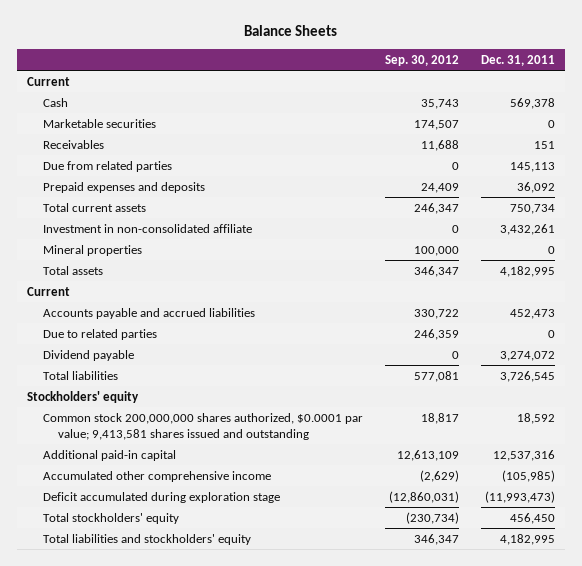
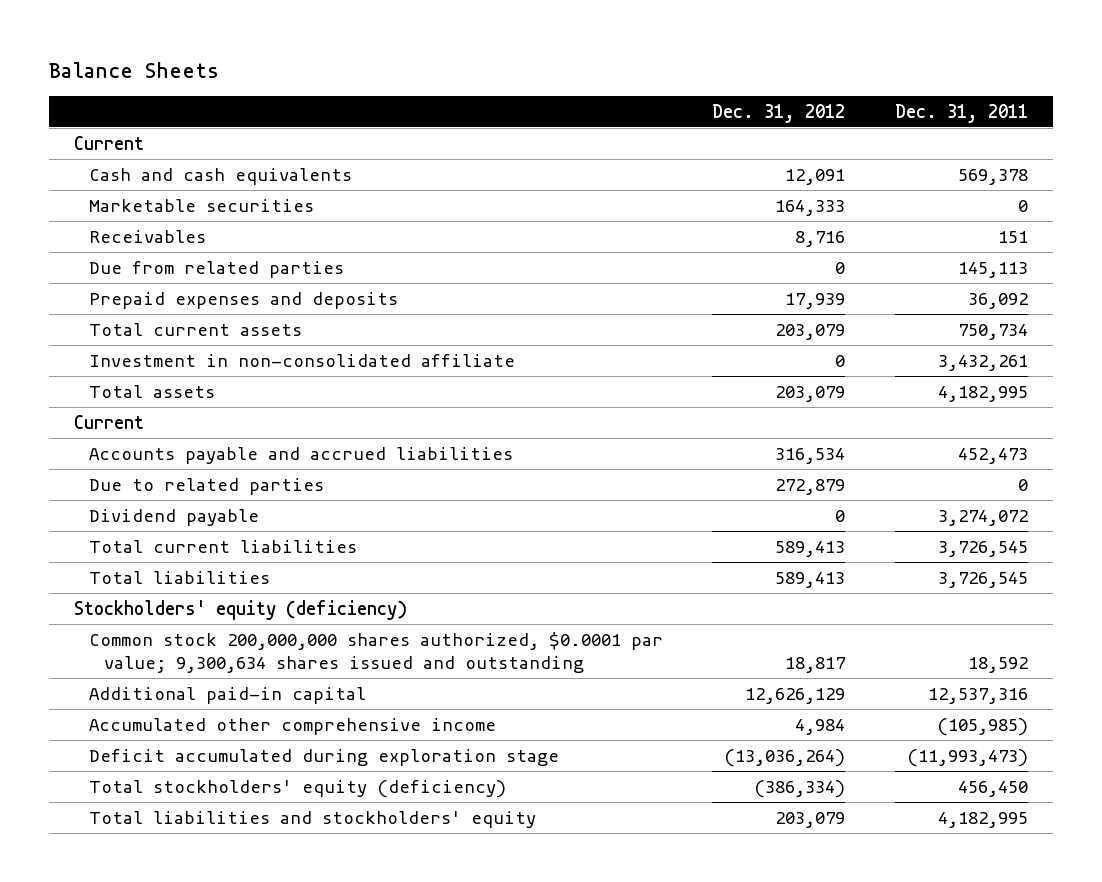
- | Sep. 30, 2012 | Dec. 31, 2011
+ | Dec. 31, 2012 | Dec. 31, 2011
- Cash | 35,743 | 569,378
+ Cash and cash equivalents | 12,091 | 569,378
- Mineral properties | 100,000 | 0
+ Total current liabilities | 589,413 | 3,726,545
- Stockholders' equity
- Common stock 200,000,000 shares authorized, $0.0001 par value; 9,413,581 shares issued and outstanding | 18,817 | 18,592
+ Stockholders' equity (deficiency)
+ Common stock 200,000,000 shares authorized, $0.0001 par value; 9,300,634 shares issued and outstanding | 18,817 | 18,592
- Total stockholders' equity | (230,734) | 456,450
+ Total stockholders' equity (deficiency) | (386,334) | 456,450

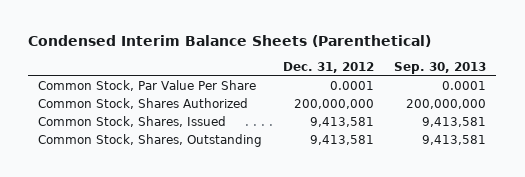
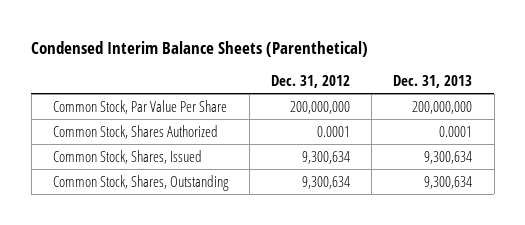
- | Dec. 31, 2012 | Sep. 30, 2013
+ | Dec. 31, 2012 | Dec. 31, 2013
- Common Stock, Par Value Per Share | 0.0001 | 0.0001
- Common Stock, Shares Authorized | 200,000,000 | 200,000,000
- Common Stock, Shares, Issued | 9,413,581 | 9,413,581
- Common Stock, Shares, Outstanding | 9,413,581 | 9,413,581
+ Common Stock, Par Value Per Share | 200,000,000 | 200,000,000
+ Common Stock, Shares Authorized | 0.0001 | 0.0001
+ Common Stock, Shares, Issued | 9,300,634 | 9,300,634
+ Common Stock, Shares, Outstanding | 9,300,634 | 9,300,634

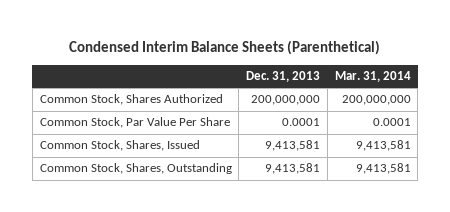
- | Dec. 31, 2012 | Dec. 31, 2013
+ | Dec. 31, 2013 | Mar. 31, 2014
- Common Stock, Par Value Per Share | 200,000,000 | 200,000,000
- Common Stock, Shares Authorized | 0.0001 | 0.0001
- Common Stock, Shares, Issued | 9,300,634 | 9,300,634
- Common Stock, Shares, Outstanding | 9,300,634 | 9,300,634
+ Common Stock, Shares Authorized | 200,000,000 | 200,000,000
+ Common Stock, Par Value Per Share | 0.0001 | 0.0001
+ Common Stock, Shares, Issued | 9,413,581 | 9,413,581
+ Common Stock, Shares, Outstanding | 9,413,581 | 9,413,581

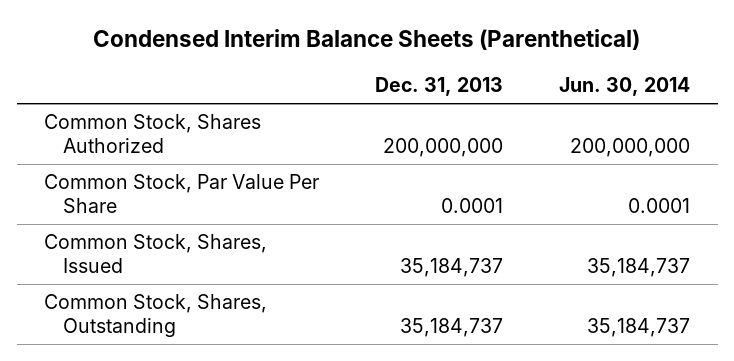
- | Dec. 31, 2013 | Mar. 31, 2014
+ | Dec. 31, 2013 | Jun. 30, 2014
- Common Stock, Shares, Issued | 9,413,581 | 9,413,581
- Common Stock, Shares, Outstanding | 9,413,581 | 9,413,581
+ Common Stock, Shares, Issued | 35,184,737 | 35,184,737
+ Common Stock, Shares, Outstanding | 35,184,737 | 35,184,737

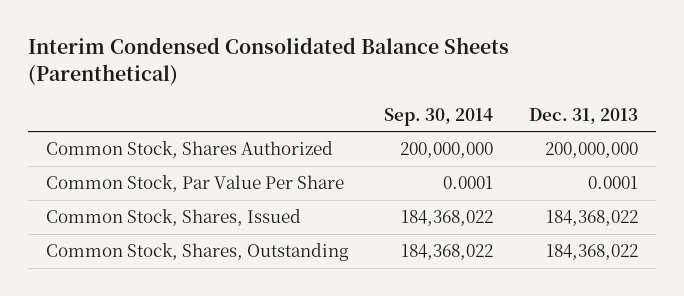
- Condensed Interim Balance Sheets (Parenthetical)
+ Interim Condensed Consolidated Balance Sheets (Parenthetical)
- | Dec. 31, 2013 | Jun. 30, 2014
+ | Sep. 30, 2014 | Dec. 31, 2013
- Common Stock, Shares, Issued | 35,184,737 | 35,184,737
- Common Stock, Shares, Outstanding | 35,184,737 | 35,184,737
+ Common Stock, Shares, Issued | 184,368,022 | 184,368,022
+ Common Stock, Shares, Outstanding | 184,368,022 | 184,368,022

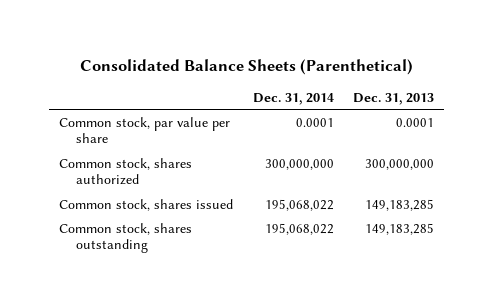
- Interim Condensed Consolidated Balance Sheets (Parenthetical)
+ Consolidated Balance Sheets (Parenthetical)
- | Sep. 30, 2014 | Dec. 31, 2013
+ | Dec. 31, 2014 | Dec. 31, 2013
- Common Stock, Shares Authorized | 200,000,000 | 200,000,000
- Common Stock, Par Value Per Share | 0.0001 | 0.0001
- Common Stock, Shares, Issued | 184,368,022 | 184,368,022
- Common Stock, Shares, Outstanding | 184,368,022 | 184,368,022
+ Common stock, par value per share | 0.0001 | 0.0001
+ Common stock, shares authorized | 300,000,000 | 300,000,000
+ Common stock, shares issued | 195,068,022 | 149,183,285
+ Common stock, shares outstanding | 195,068,022 | 149,183,285

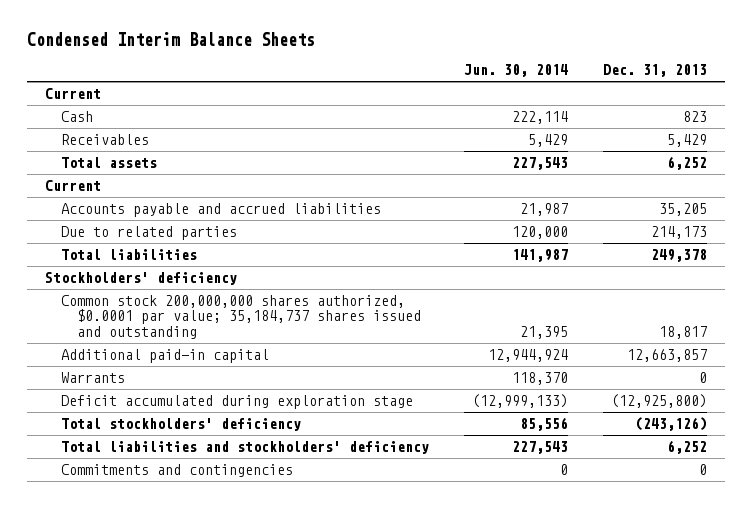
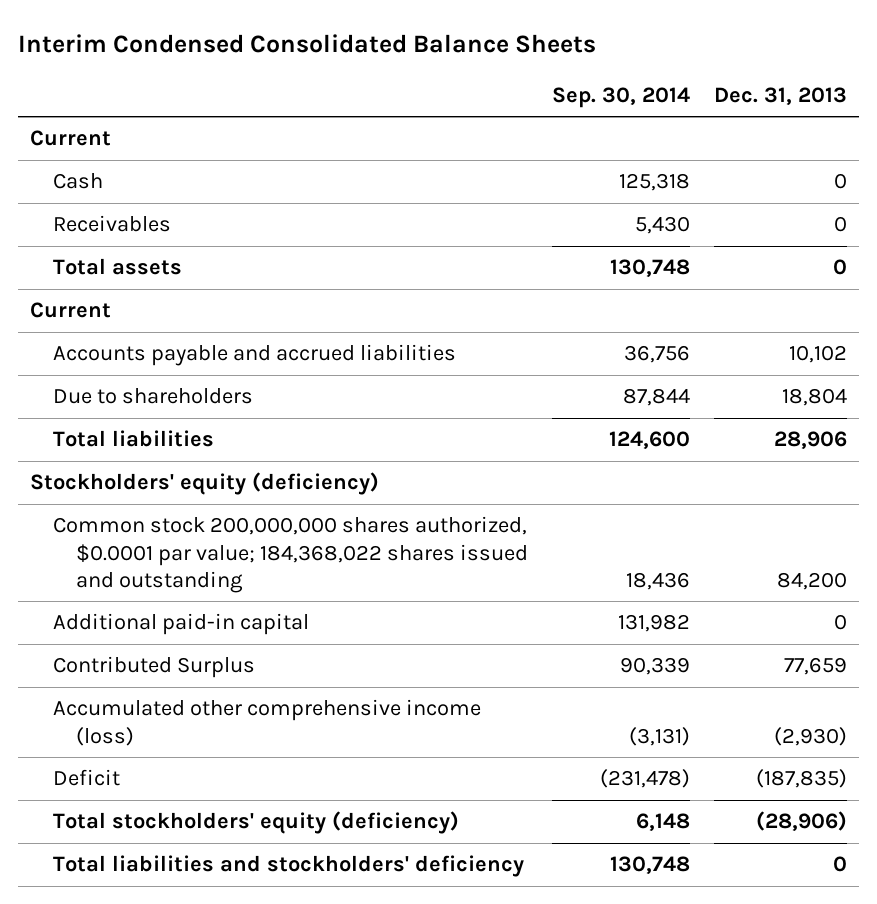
- Condensed Interim Balance Sheets
+ Interim Condensed Consolidated Balance Sheets
- | Jun. 30, 2014 | Dec. 31, 2013
+ | Sep. 30, 2014 | Dec. 31, 2013
- Cash | 222,114 | 823
- Receivables | 5,429 | 5,429
- Total assets | 227,543 | 6,252
+ Cash | 125,318 | 0
+ Receivables | 5,430 | 0
+ Total assets | 130,748 | 0
- Accounts payable and accrued liabilities | 21,987 | 35,205
- Due to related parties | 120,000 | 214,173
- Total liabilities | 141,987 | 249,378
- Stockholders' deficiency
- Common stock 200,000,000 shares authorized, $0.0001 par value; 35,184,737 shares issued and outstanding | 21,395 | 18,817
- Additional paid-in capital | 12,944,924 | 12,663,857
- Warrants | 118,370 | 0
- Deficit accumulated during exploration stage | (12,999,133) | (12,925,800)
- Total stockholders' deficiency | 85,556 | (243,126)
- Total liabilities and stockholders' deficiency | 227,543 | 6,252
- Commitments and contingencies | 0 | 0
+ Accounts payable and accrued liabilities | 36,756 | 10,102
+ Due to shareholders | 87,844 | 18,804
+ Total liabilities | 124,600 | 28,906
+ Stockholders' equity (deficiency)
+ Common stock 200,000,000 shares authorized, $0.0001 par value; 184,368,022 shares issued and outstanding | 18,436 | 84,200
+ Additional paid-in capital | 131,982 | 0
+ Contributed Surplus | 90,339 | 77,659
+ Accumulated other comprehensive income (loss) | (3,131) | (2,930)
+ Deficit | (231,478) | (187,835)
+ Total stockholders' equity (deficiency) | 6,148 | (28,906)
+ Total liabilities and stockholders' deficiency | 130,748 | 0

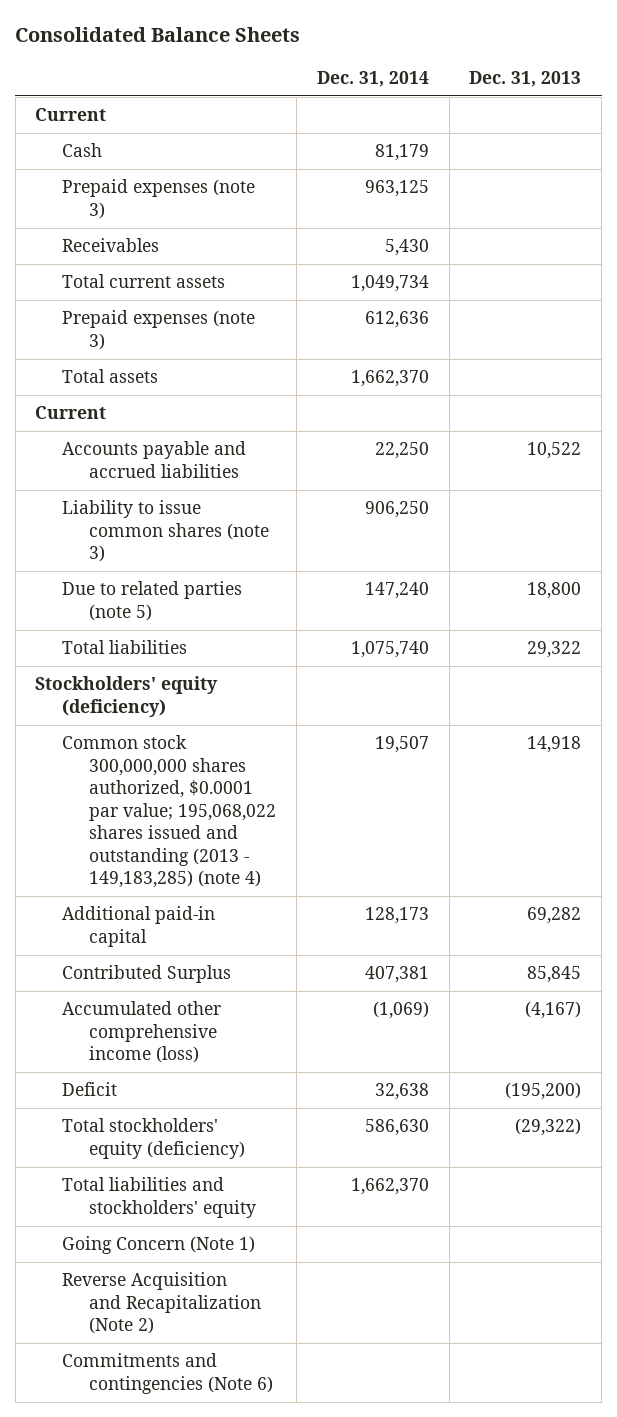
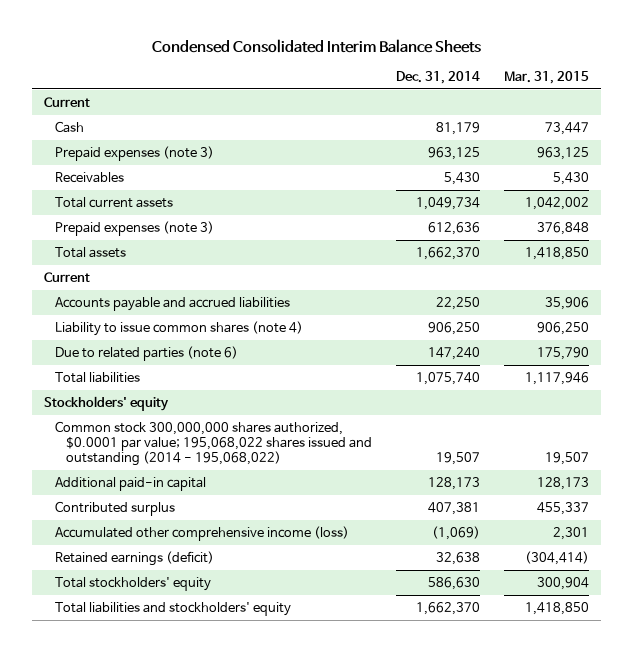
- Consolidated Balance Sheets
+ Condensed Consolidated Interim Balance Sheets
- | Dec. 31, 2014 | Dec. 31, 2013
+ | Dec. 31, 2014 | Mar. 31, 2015
- Liability to issue common shares (note 3) | 906,250 |
- Due to related parties (note 5) | 147,240 | 18,800
+ Liability to issue common shares (note 4) | 906,250 | 906,250
+ Due to related parties (note 6) | 147,240 | 175,790
- Stockholders' equity (deficiency)
- Common stock 300,000,000 shares authorized, $0.0001 par value; 195,068,022 shares issued and outstanding (2013 - 149,183,285) (note 4) | 19,507 | 14,918
+ Stockholders' equity
+ Common stock 300,000,000 shares authorized, $0.0001 par value; 195,068,022 shares issued and outstanding (2014 - 195,068,022) | 19,507 | 19,507
- Contributed Surplus | 407,381 | 85,845
+ Contributed surplus | 407,381 | 455,337
- Deficit | 32,638 | (195,200)
- Total stockholders' equity (deficiency) | 586,630 | (29,322)
+ Retained earnings (deficit) | 32,638 | (304,414)
+ Total stockholders' equity | 586,630 | 300,904
- Going Concern (Note 1)
- Reverse Acquisition and Recapitalization (Note 2)
- Commitments and contingencies (Note 6)

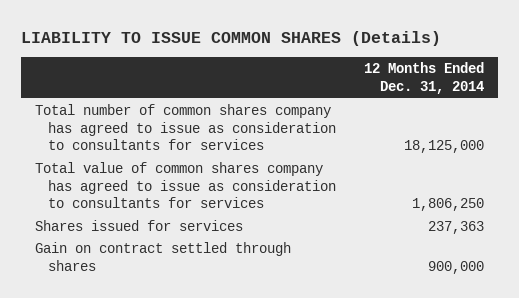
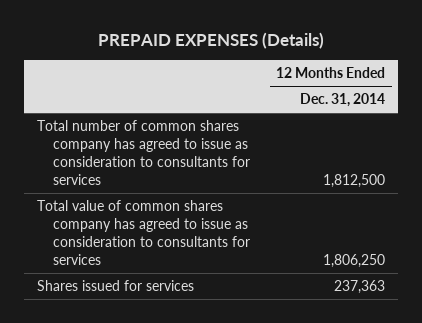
- LIABILITY TO ISSUE COMMON SHARES (Details)
+ PREPAID EXPENSES (Details)
- Total number of common shares company has agreed to issue as consideration to consultants for services | 18,125,000
+ Total number of common shares company has agreed to issue as consideration to consultants for services | 1,812,500
- Gain on contract settled through shares | 900,000

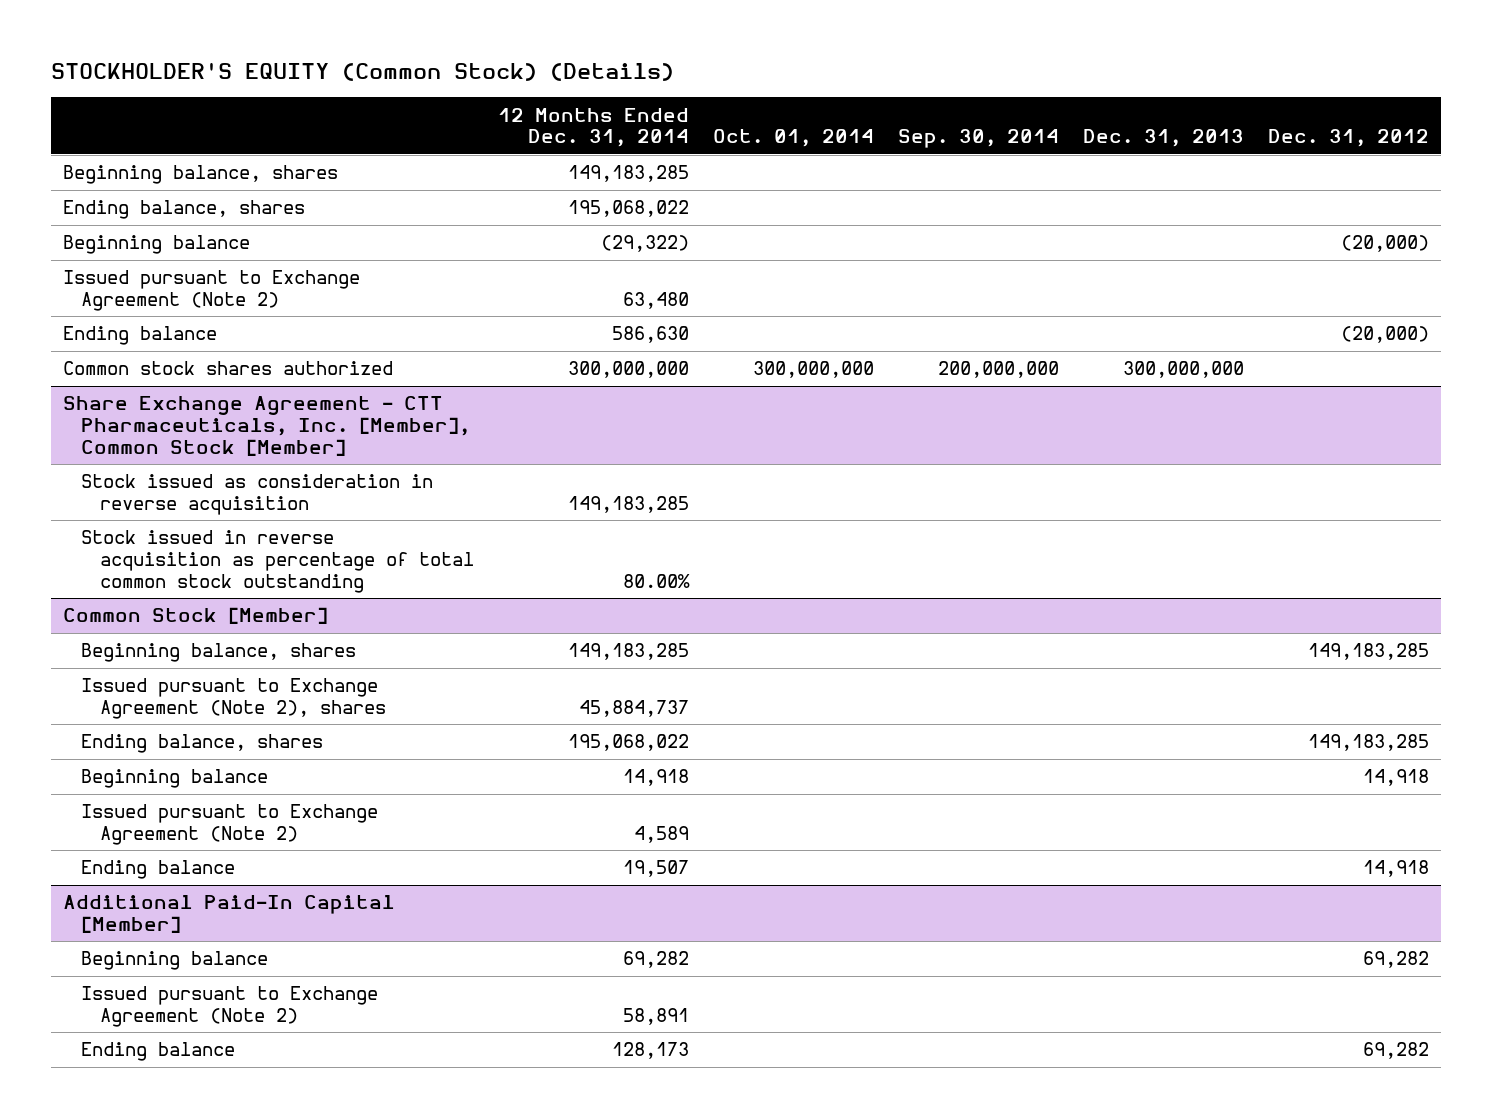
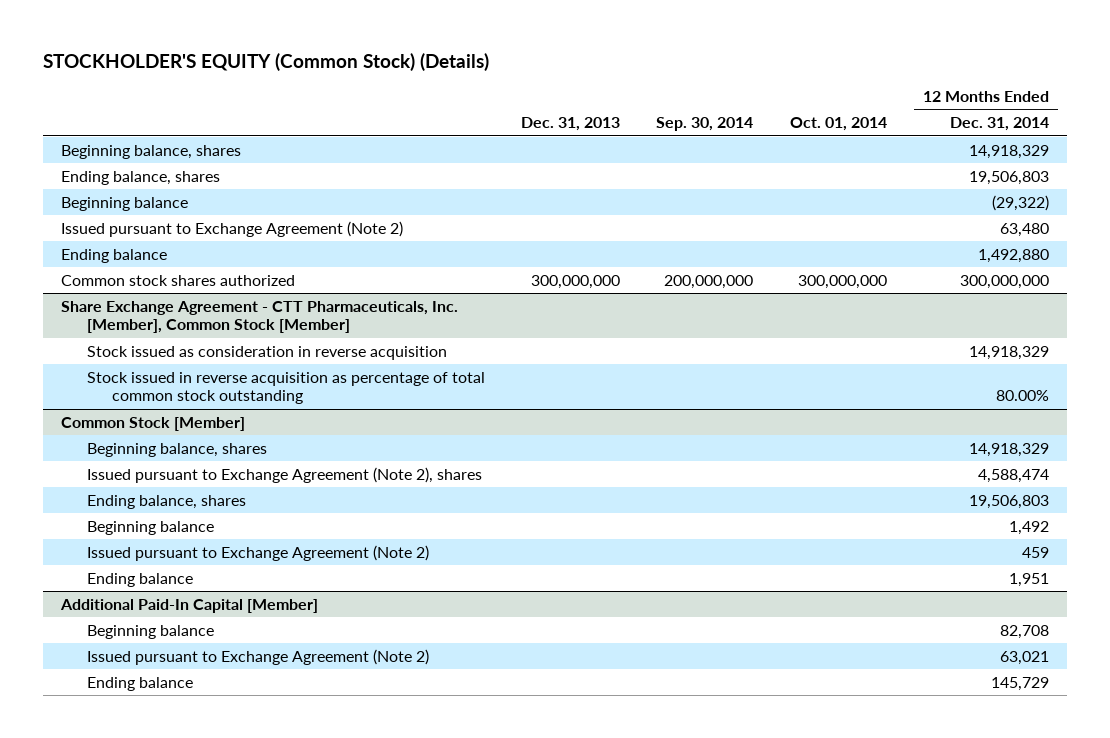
- | 12 Months Ended Dec. 31, 2014 | Oct. 01, 2014 | Sep. 30, 2014 | Dec. 31, 2013 | Dec. 31, 2012
+ | Dec. 31, 2013 | Sep. 30, 2014 | Oct. 01, 2014 | 12 Months Ended Dec. 31, 2014
- Beginning balance, shares | 149,183,285 | | | |
- Ending balance, shares | 195,068,022 | | | |
+ Beginning balance, shares | | | | 14,918,329
+ Ending balance, shares | | | | 19,506,803
- Ending balance | 586,630 | | | | (20,000)
+ Ending balance | | | | 1,492,880
@ Share Exchange Agreement - CTT Pharmaceuticals, Inc. [Member], Common Stock [Member]
- Stock issued as consideration in reverse acquisition | 149,183,285 | | | |
+ Stock issued as consideration in reverse acquisition | | | | 14,918,329
@ Common Stock [Member]
- Beginning balance, shares | 149,183,285 | | | | 149,183,285
- Issued pursuant to Exchange Agreement (Note 2), shares | 45,884,737 | | | |
- Ending balance, shares | 195,068,022 | | | | 149,183,285
- Beginning balance | 14,918 | | | | 14,918
- Issued pursuant to Exchange Agreement (Note 2) | 4,589 | | | |
- Ending balance | 19,507 | | | | 14,918
+ Beginning balance, shares | | | | 14,918,329
+ Issued pursuant to Exchange Agreement (Note 2), shares | | | | 4,588,474
+ Ending balance, shares | | | | 19,506,803
+ Beginning balance | | | | 1,492
+ Issued pursuant to Exchange Agreement (Note 2) | | | | 459
+ Ending balance | | | | 1,951
@ Additional Paid-In Capital [Member]
- Beginning balance | 69,282 | | | | 69,282
- Issued pursuant to Exchange Agreement (Note 2) | 58,891 | | | |
- Ending balance | 128,173 | | | | 69,282
+ Beginning balance | | | | 82,708
+ Issued pursuant to Exchange Agreement (Note 2) | | | | 63,021
+ Ending balance | | | | 145,729

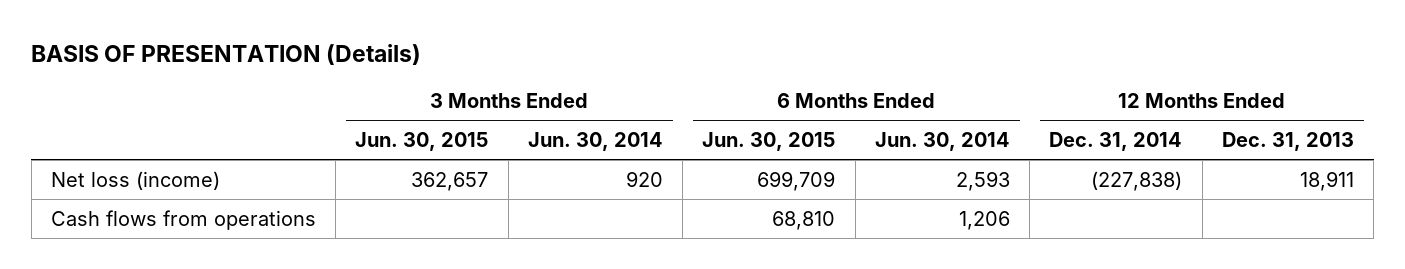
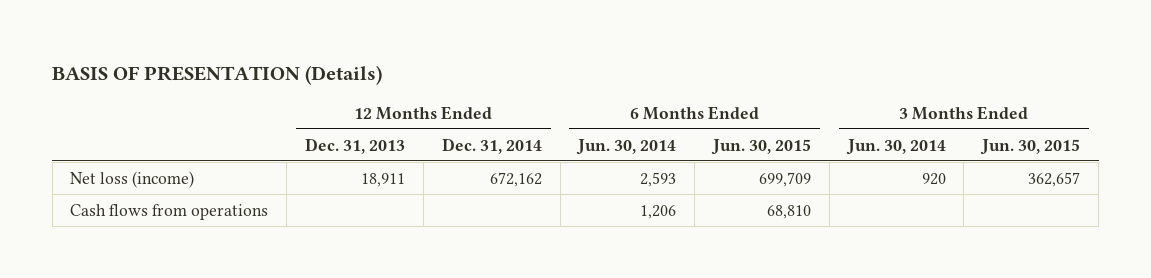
- | 3 Months Ended Jun. 30, 2015 | 3 Months Ended Jun. 30, 2014 | 6 Months Ended Jun. 30, 2015 | 6 Months Ended Jun. 30, 2014 | 12 Months Ended Dec. 31, 2014 | 12 Months Ended Dec. 31, 2013
+ | 12 Months Ended Dec. 31, 2013 | 12 Months Ended Dec. 31, 2014 | 6 Months Ended Jun. 30, 2014 | 6 Months Ended Jun. 30, 2015 | 3 Months Ended Jun. 30, 2014 | 3 Months Ended Jun. 30, 2015
- Net loss (income) | 362,657 | 920 | 699,709 | 2,593 | (227,838) | 18,911
+ Net loss (income) | 18,911 | 672,162 | 2,593 | 699,709 | 920 | 362,657

